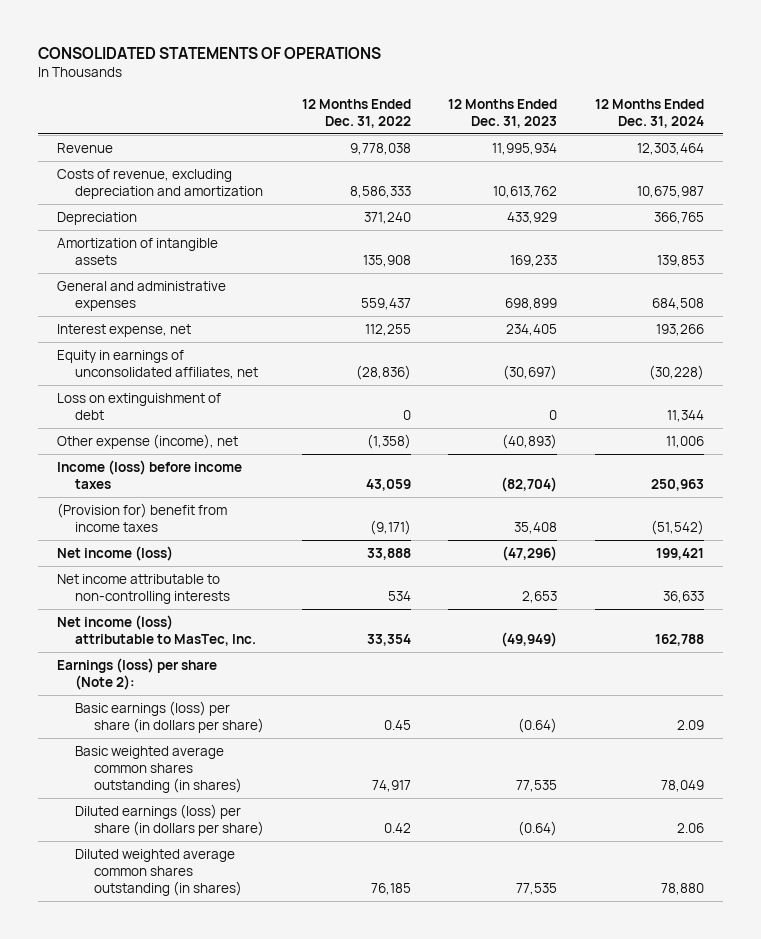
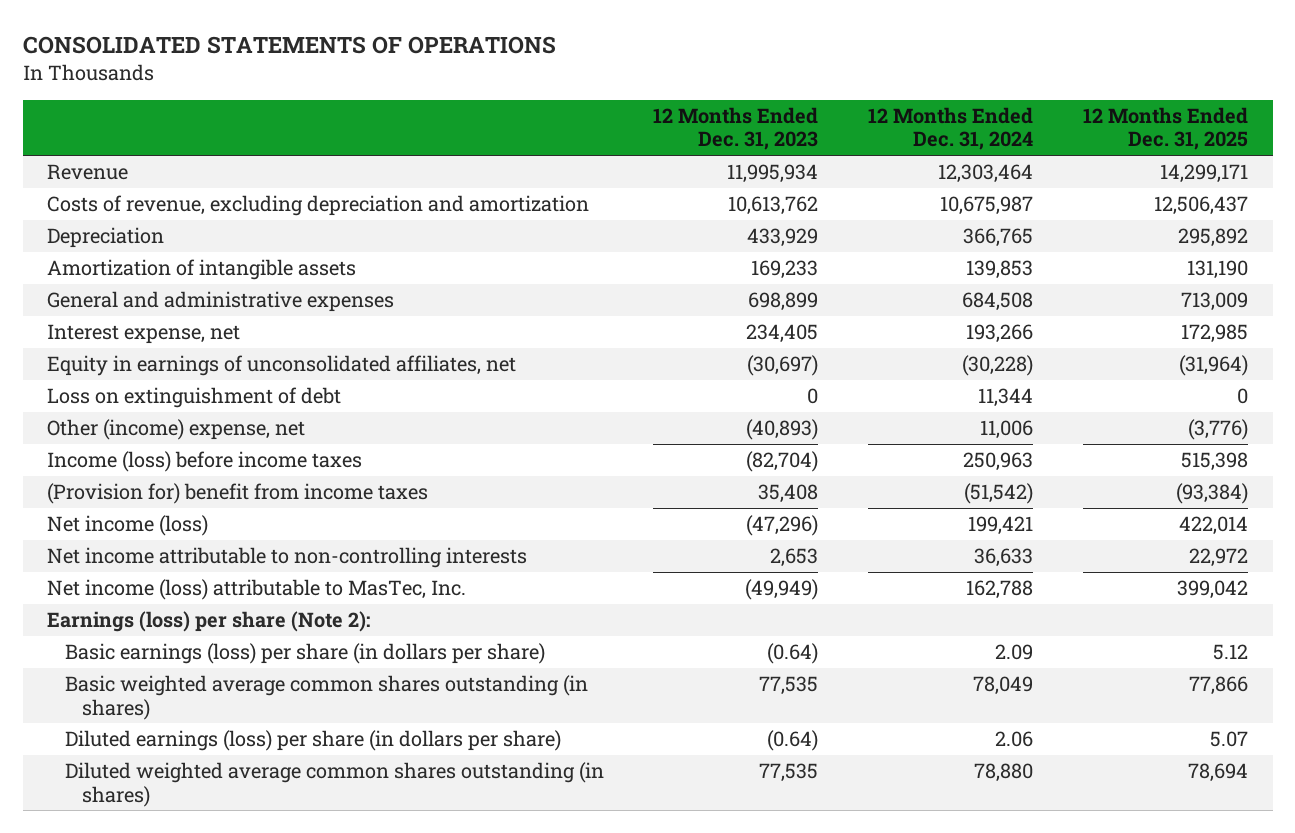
- | 12 Months Ended Dec. 31, 2022 | 12 Months Ended Dec. 31, 2023 | 12 Months Ended Dec. 31, 2024
+ | 12 Months Ended Dec. 31, 2023 | 12 Months Ended Dec. 31, 2024 | 12 Months Ended Dec. 31, 2025
- Other expense (income), net | (1,358) | (40,893) | 11,006
+ Other (income) expense, net | (40,893) | 11,006 | (3,776)

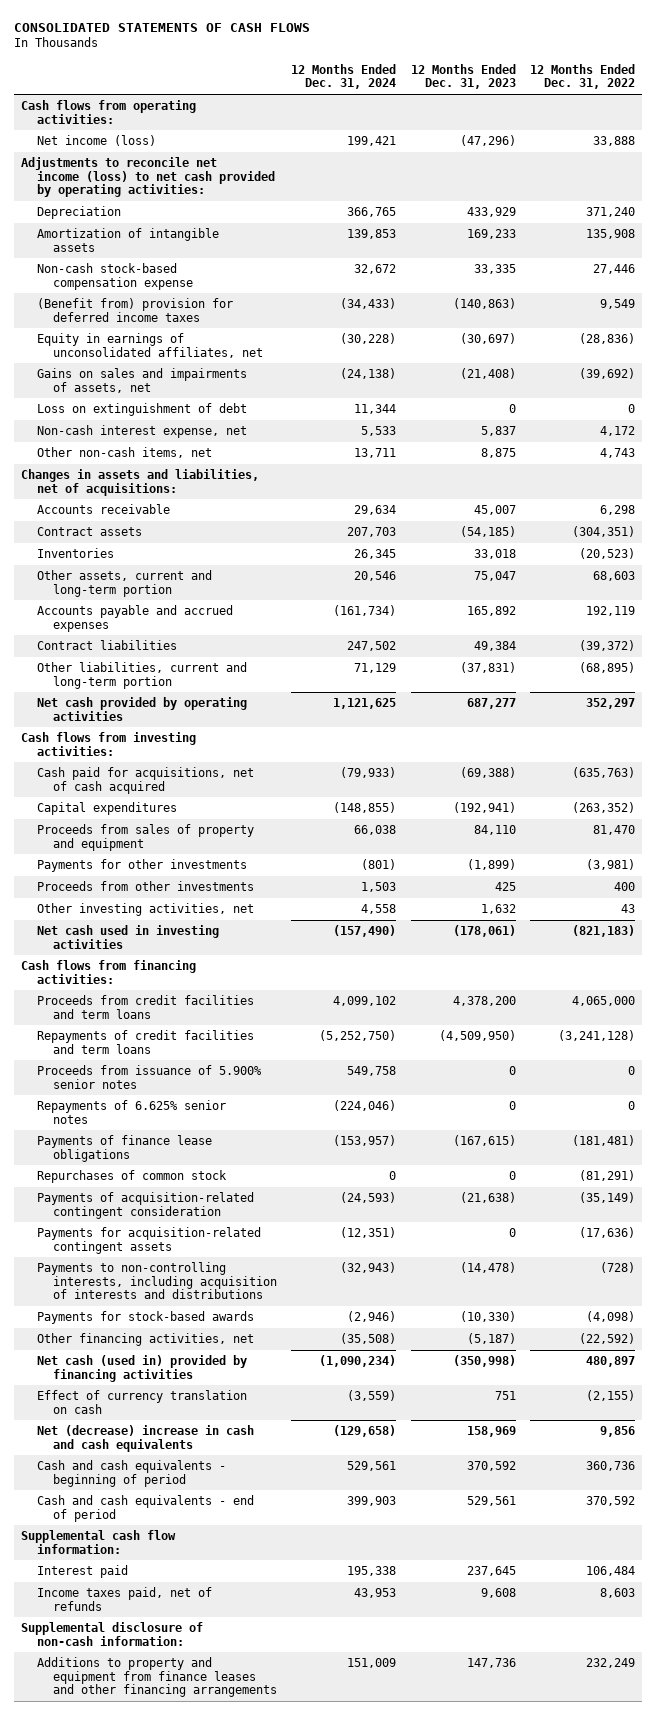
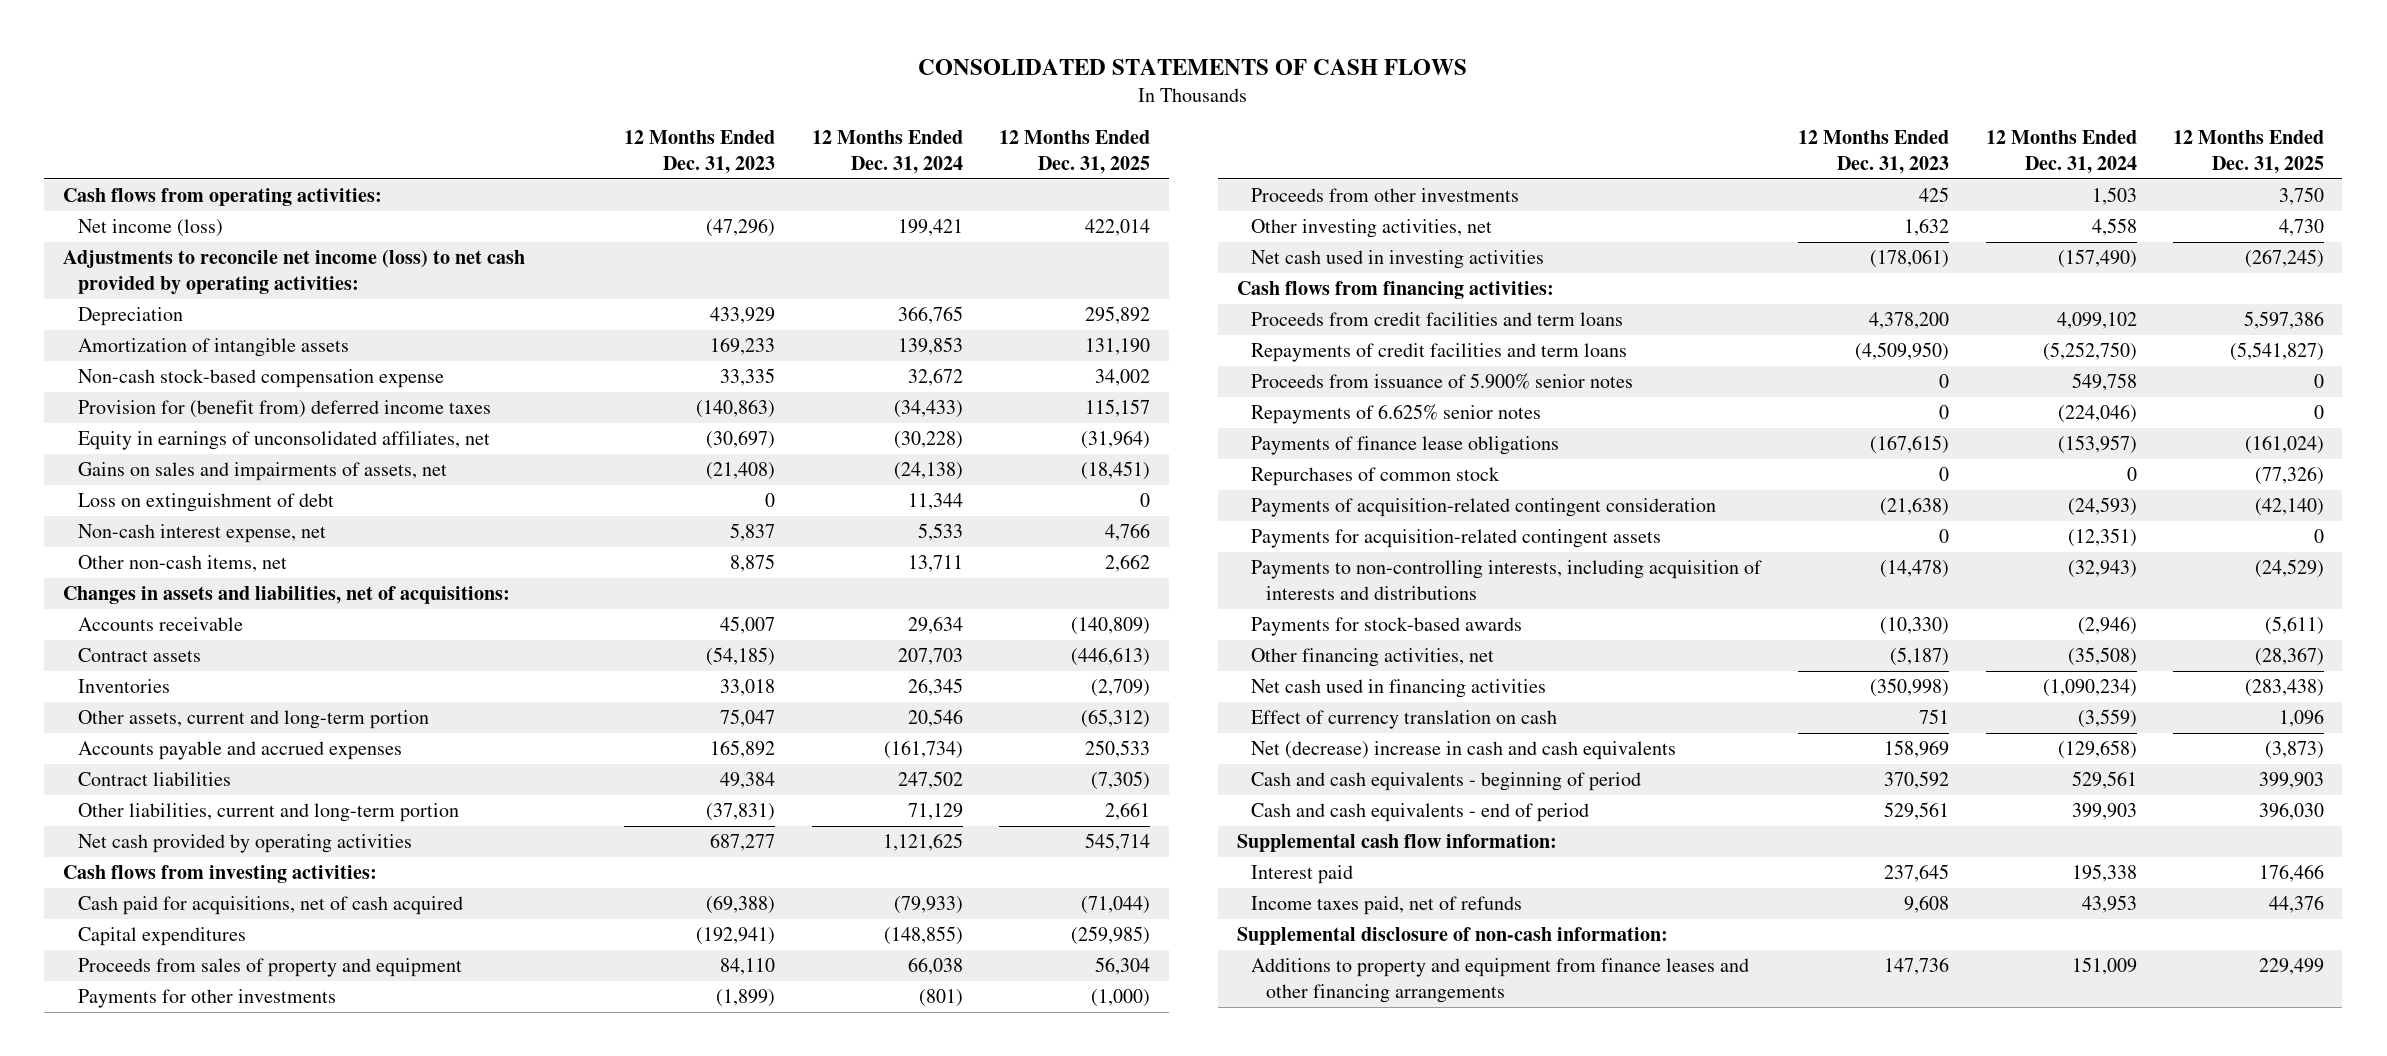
- | 12 Months Ended Dec. 31, 2024 | 12 Months Ended Dec. 31, 2023 | 12 Months Ended Dec. 31, 2022
+ | 12 Months Ended Dec. 31, 2023 | 12 Months Ended Dec. 31, 2024 | 12 Months Ended Dec. 31, 2025
- (Benefit from) provision for deferred income taxes | (34,433) | (140,863) | 9,549
+ Provision for (benefit from) deferred income taxes | (140,863) | (34,433) | 115,157
- Net cash (used in) provided by financing activities | (1,090,234) | (350,998) | 480,897
+ Net cash used in financing activities | (350,998) | (1,090,234) | (283,438)

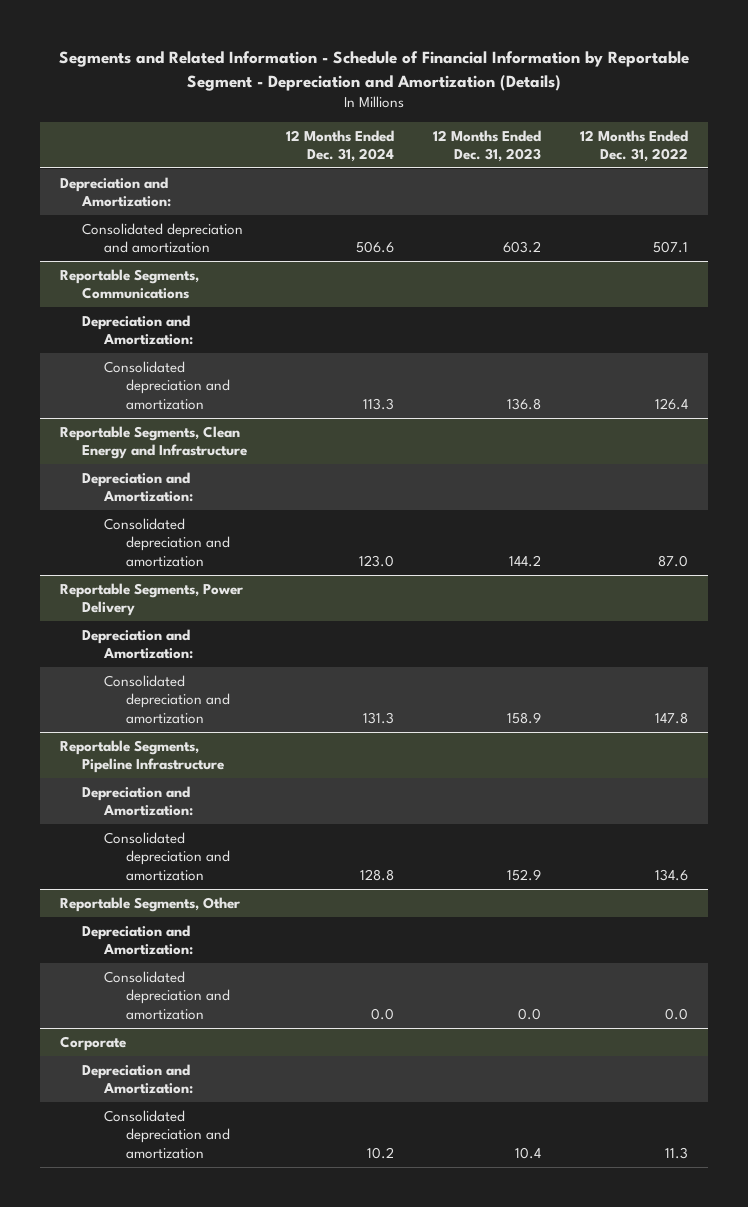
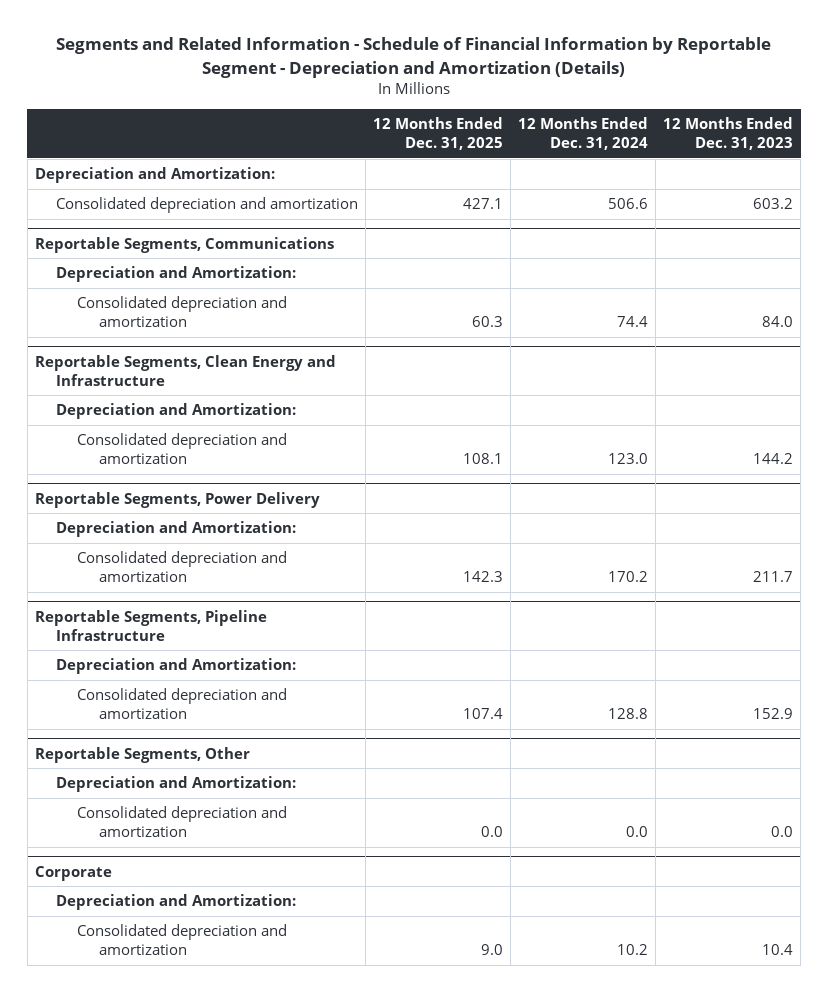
- | 12 Months Ended Dec. 31, 2024 | 12 Months Ended Dec. 31, 2023 | 12 Months Ended Dec. 31, 2022
+ | 12 Months Ended Dec. 31, 2025 | 12 Months Ended Dec. 31, 2024 | 12 Months Ended Dec. 31, 2023
@ Reportable Segments, Communications
- Consolidated depreciation and amortization | 113.3 | 136.8 | 126.4
+ Consolidated depreciation and amortization | 60.3 | 74.4 | 84.0
@ Reportable Segments, Power Delivery
- Consolidated depreciation and amortization | 131.3 | 158.9 | 147.8
+ Consolidated depreciation and amortization | 142.3 | 170.2 | 211.7

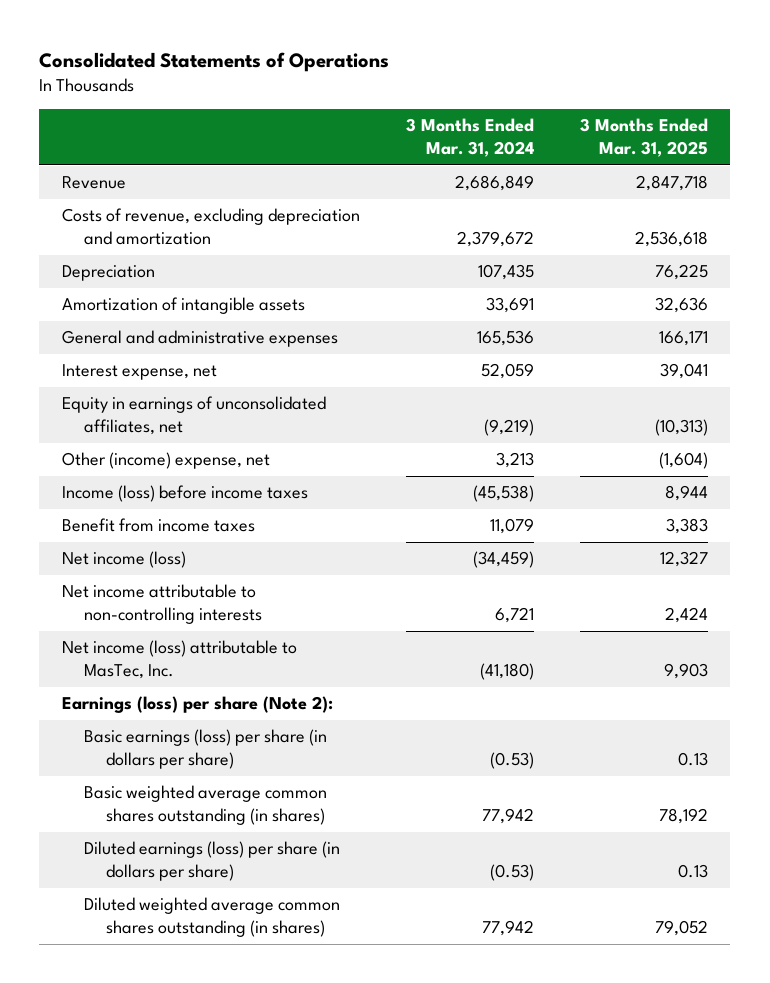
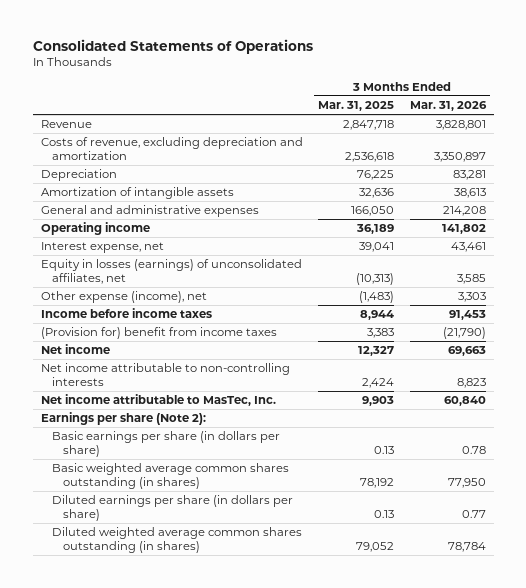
- | 3 Months Ended Mar. 31, 2024 | 3 Months Ended Mar. 31, 2025
+ | 3 Months Ended Mar. 31, 2025 | 3 Months Ended Mar. 31, 2026
- General and administrative expenses | 165,536 | 166,171
+ General and administrative expenses | 166,050 | 214,208
+ Operating income | 36,189 | 141,802
- Equity in earnings of unconsolidated affiliates, net | (9,219) | (10,313)
- Other (income) expense, net | 3,213 | (1,604)
- Income (loss) before income taxes | (45,538) | 8,944
- Benefit from income taxes | 11,079 | 3,383
- Net income (loss) | (34,459) | 12,327
+ Equity in losses (earnings) of unconsolidated affiliates, net | (10,313) | 3,585
+ Other expense (income), net | (1,483) | 3,303
+ Income before income taxes | 8,944 | 91,453
+ (Provision for) benefit from income taxes | 3,383 | (21,790)
+ Net income | 12,327 | 69,663
- Net income (loss) attributable to MasTec, Inc. | (41,180) | 9,903
- Earnings (loss) per share (Note 2):
- Basic earnings (loss) per share (in dollars per share) | (0.53) | 0.13
+ Net income attributable to MasTec, Inc. | 9,903 | 60,840
+ Earnings per share (Note 2):
+ Basic earnings per share (in dollars per share) | 0.13 | 0.78
- Diluted earnings (loss) per share (in dollars per share) | (0.53) | 0.13
+ Diluted earnings per share (in dollars per share) | 0.13 | 0.77

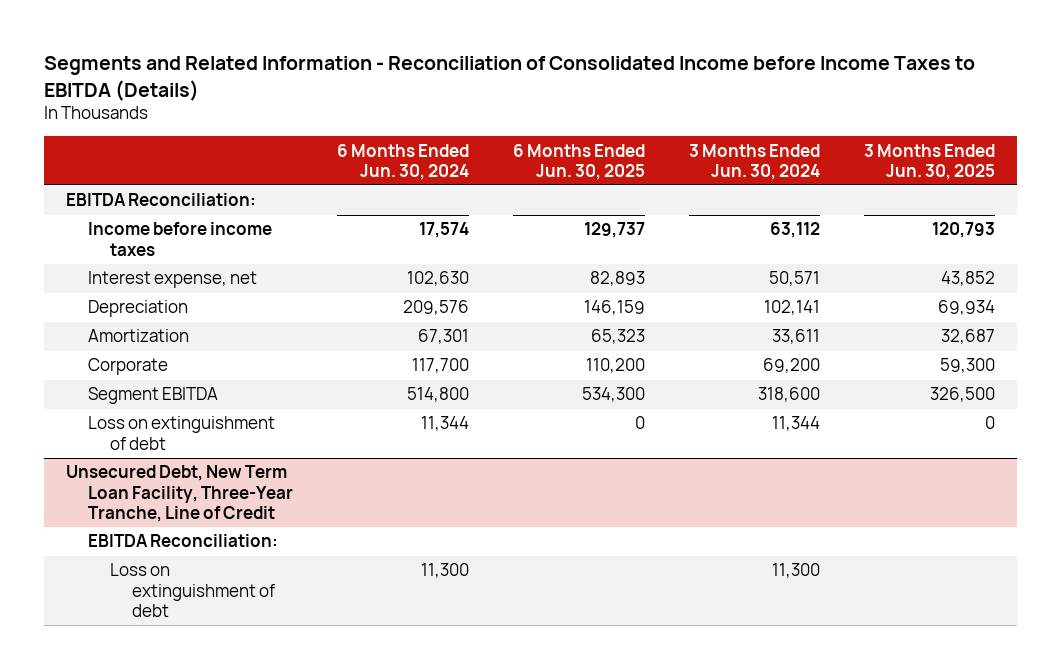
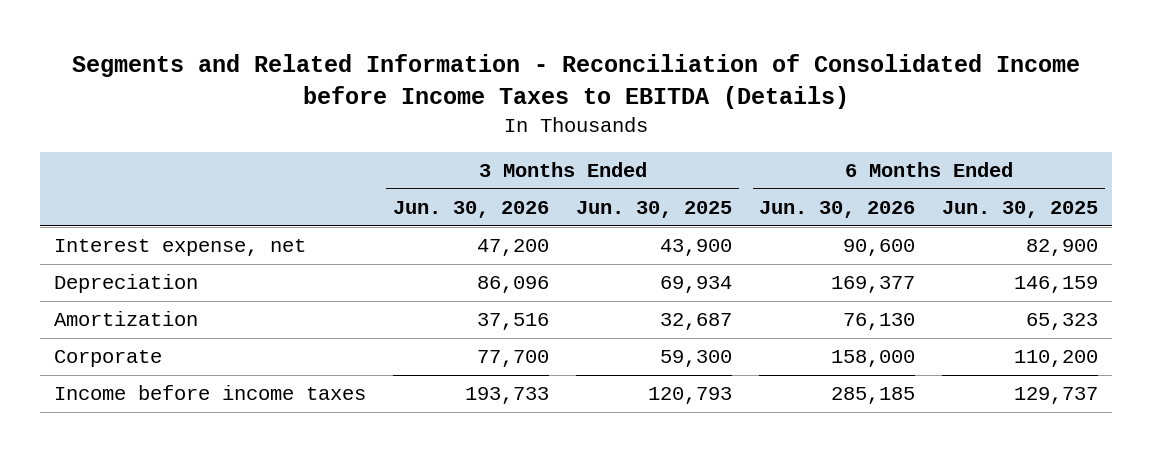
- | 6 Months Ended Jun. 30, 2024 | 6 Months Ended Jun. 30, 2025 | 3 Months Ended Jun. 30, 2024 | 3 Months Ended Jun. 30, 2025
+ | 3 Months Ended Jun. 30, 2026 | 3 Months Ended Jun. 30, 2025 | 6 Months Ended Jun. 30, 2026 | 6 Months Ended Jun. 30, 2025
- EBITDA Reconciliation:
- Interest expense, net | 102,630 | 82,893 | 50,571 | 43,852
+ Interest expense, net | 47,200 | 43,900 | 90,600 | 82,900
- Segment EBITDA | 514,800 | 534,300 | 318,600 | 326,500
- Loss on extinguishment of debt | 11,344 | 0 | 11,344 | 0
- Unsecured Debt, New Term Loan Facility, Three-Year Tranche, Line of Credit
- EBITDA Reconciliation:
- Loss on extinguishment of debt | 11,300 | | 11,300 |
moved down: Income before income taxes | 193,733 | 120,793 | 285,185 | 129,737

